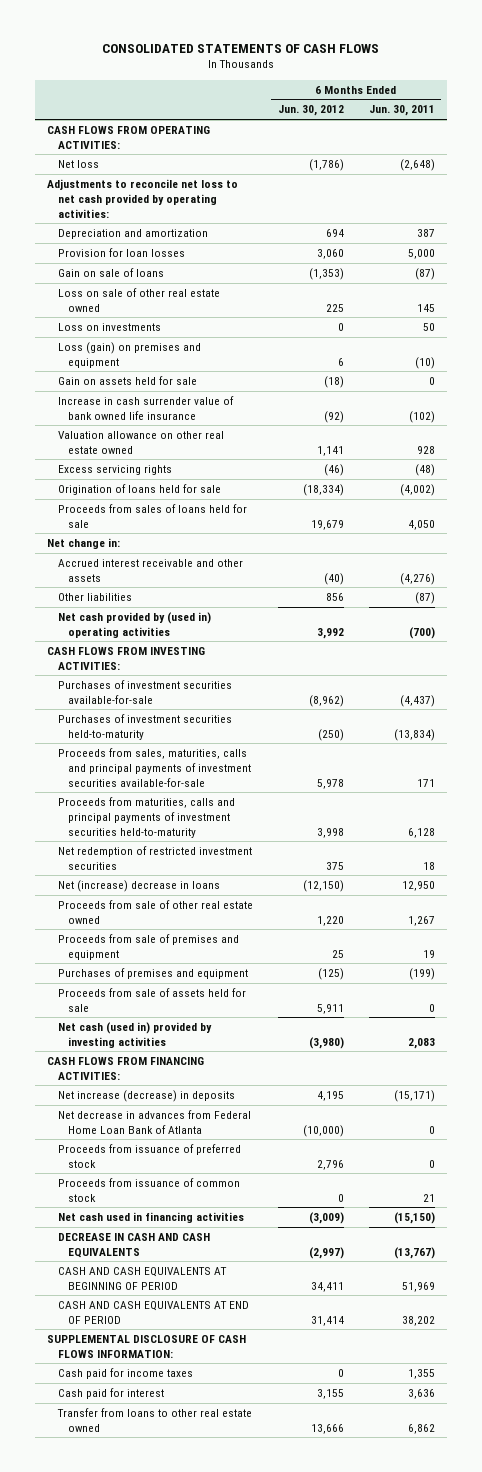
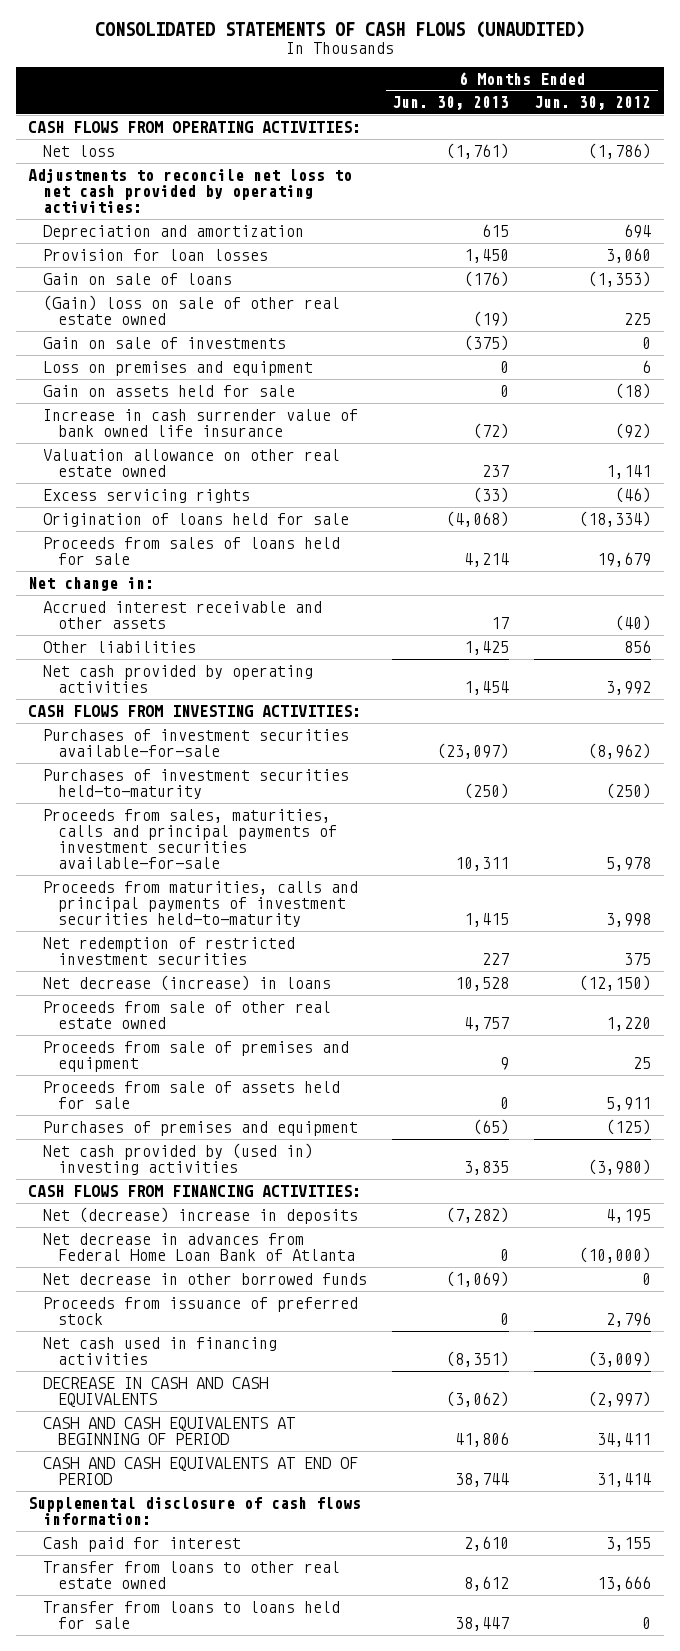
- CONSOLIDATED STATEMENTS OF CASH FLOWS
+ CONSOLIDATED STATEMENTS OF CASH FLOWS (UNAUDITED)
- | 6 Months Ended Jun. 30, 2012 | 6 Months Ended Jun. 30, 2011
+ | 6 Months Ended Jun. 30, 2013 | 6 Months Ended Jun. 30, 2012
- Loss on sale of other real estate owned | 225 | 145
- Loss on investments | 0 | 50
- Loss (gain) on premises and equipment | 6 | (10)
+ (Gain) loss on sale of other real estate owned | (19) | 225
+ Gain on sale of investments | (375) | 0
+ Loss on premises and equipment | 0 | 6
- Net cash provided by (used in) operating activities | 3,992 | (700)
+ Net cash provided by operating activities | 1,454 | 3,992
- Net (increase) decrease in loans | (12,150) | 12,950
+ Net decrease (increase) in loans | 10,528 | (12,150)
- Net cash (used in) provided by investing activities | (3,980) | 2,083
moved down: Purchases of premises and equipment | (65) | (125)
+ Net cash provided by (used in) investing activities | 3,835 | (3,980)
- Net increase (decrease) in deposits | 4,195 | (15,171)
+ Net (decrease) increase in deposits | (7,282) | 4,195
+ Net decrease in other borrowed funds | (1,069) | 0
- Proceeds from issuance of common stock | 0 | 21
- SUPPLEMENTAL DISCLOSURE OF CASH FLOWS INFORMATION:
- Cash paid for income taxes | 0 | 1,355
+ Supplemental disclosure of cash flows information:
+ Transfer from loans to loans held for sale | 38,447 | 0

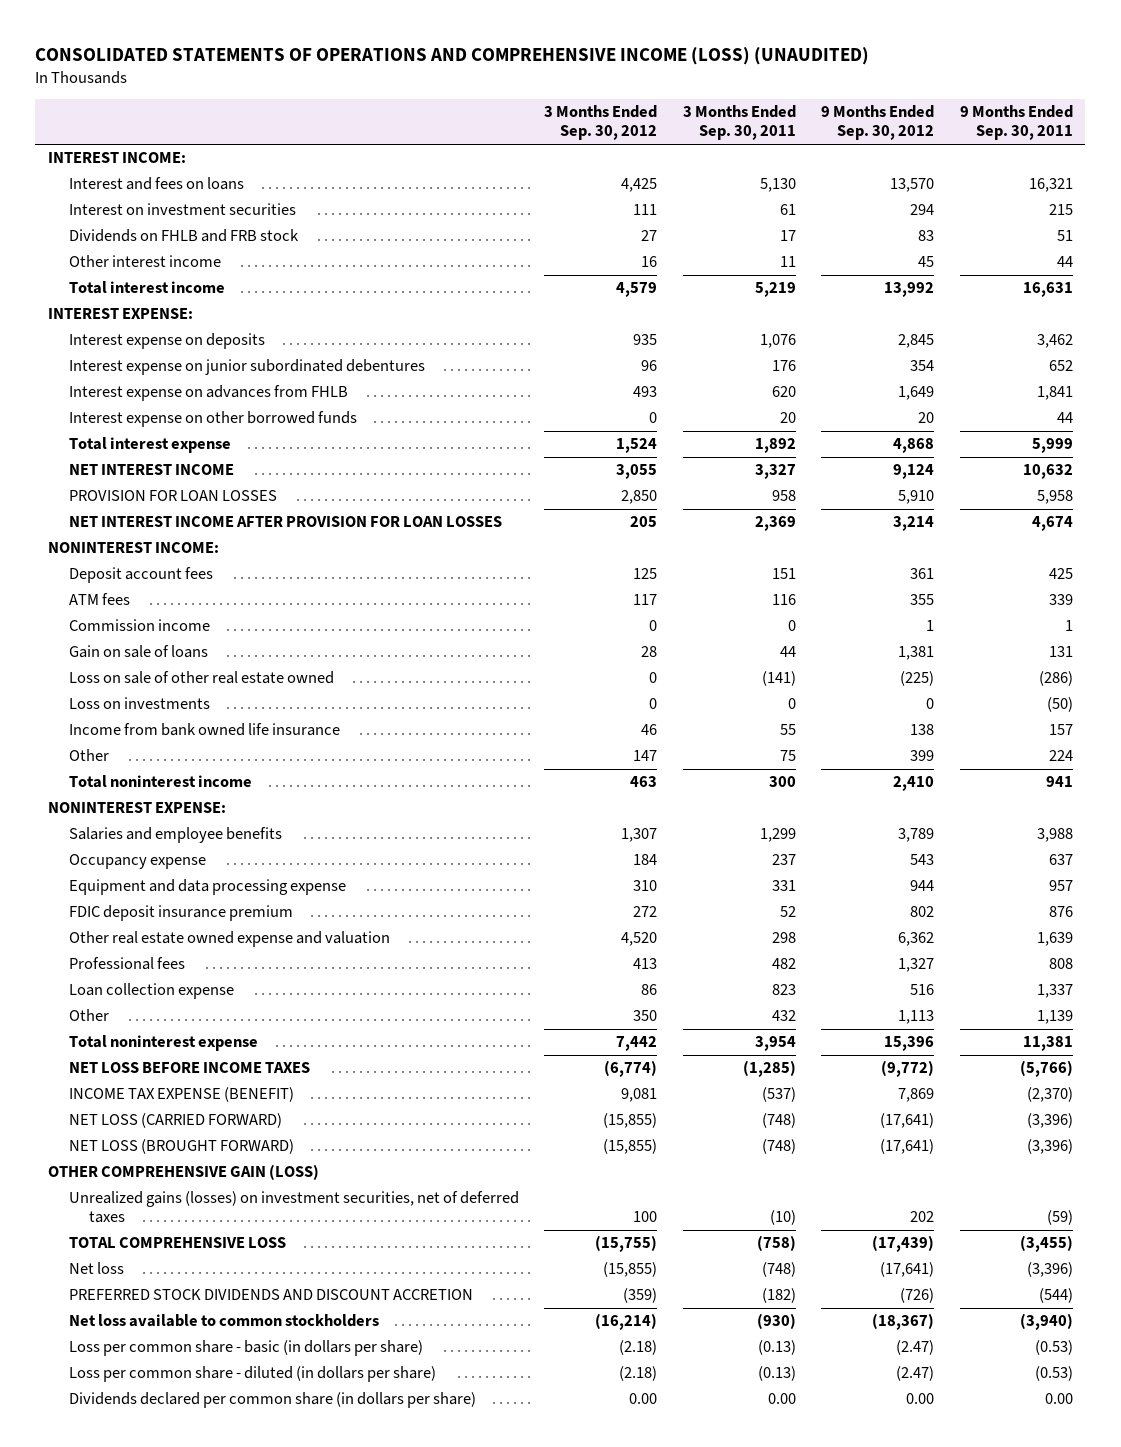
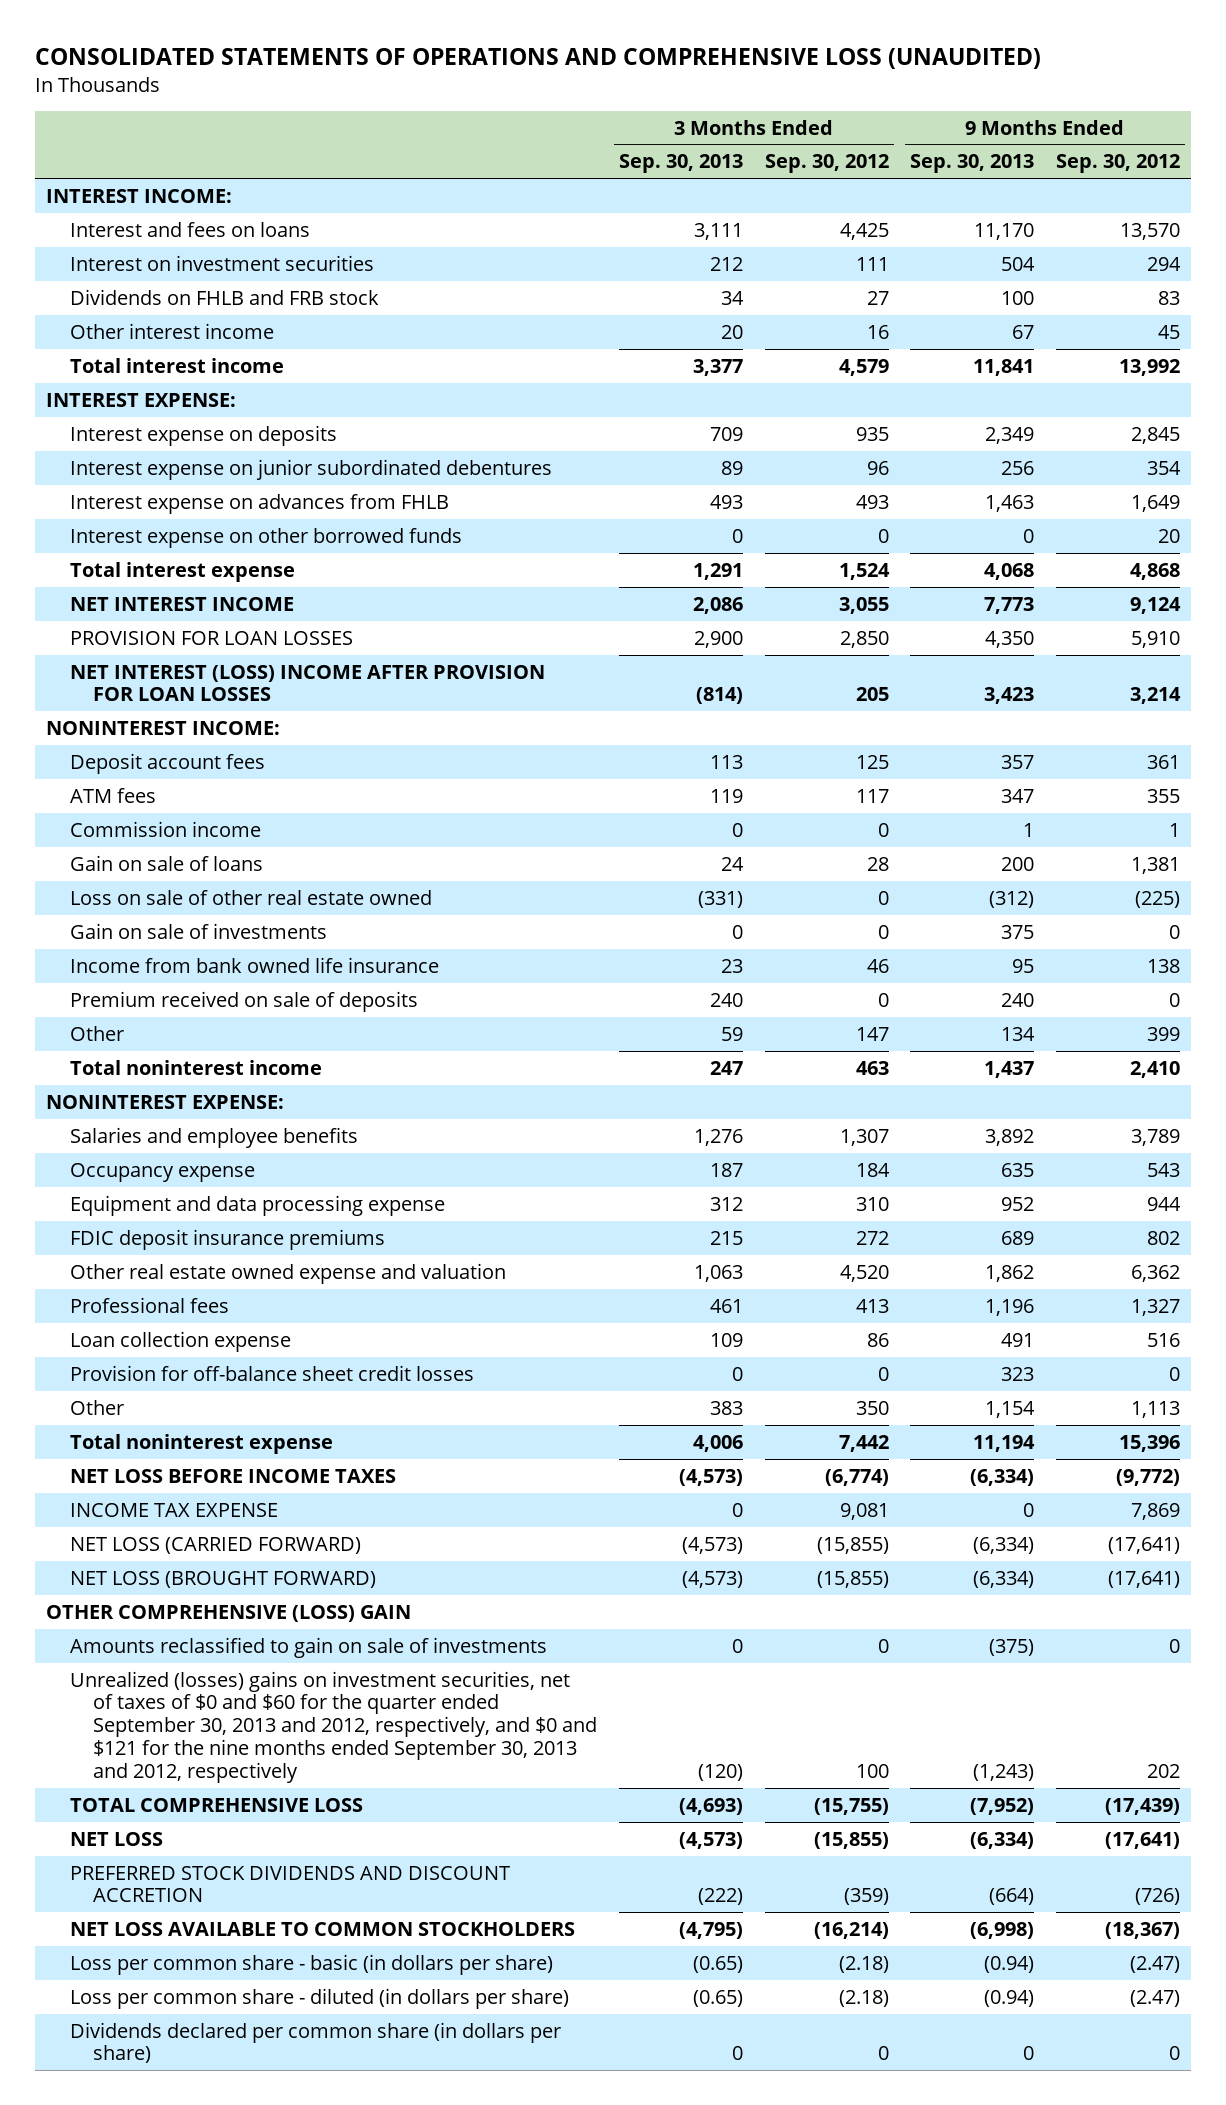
- CONSOLIDATED STATEMENTS OF OPERATIONS AND COMPREHENSIVE INCOME (LOSS) (UNAUDITED)
+ CONSOLIDATED STATEMENTS OF OPERATIONS AND COMPREHENSIVE LOSS (UNAUDITED)
- | 3 Months Ended Sep. 30, 2012 | 3 Months Ended Sep. 30, 2011 | 9 Months Ended Sep. 30, 2012 | 9 Months Ended Sep. 30, 2011
+ | 3 Months Ended Sep. 30, 2013 | 3 Months Ended Sep. 30, 2012 | 9 Months Ended Sep. 30, 2013 | 9 Months Ended Sep. 30, 2012
- NET INTEREST INCOME AFTER PROVISION FOR LOAN LOSSES | 205 | 2,369 | 3,214 | 4,674
+ NET INTEREST (LOSS) INCOME AFTER PROVISION FOR LOAN LOSSES | (814) | 205 | 3,423 | 3,214
- Loss on investments | 0 | 0 | 0 | (50)
+ Gain on sale of investments | 0 | 0 | 375 | 0
+ Premium received on sale of deposits | 240 | 0 | 240 | 0
- FDIC deposit insurance premium | 272 | 52 | 802 | 876
+ FDIC deposit insurance premiums | 215 | 272 | 689 | 802
+ Provision for off-balance sheet credit losses | 0 | 0 | 323 | 0
- INCOME TAX EXPENSE (BENEFIT) | 9,081 | (537) | 7,869 | (2,370)
+ INCOME TAX EXPENSE | 0 | 9,081 | 0 | 7,869
- OTHER COMPREHENSIVE GAIN (LOSS)
- Unrealized gains (losses) on investment securities, net of deferred taxes | 100 | (10) | 202 | (59)
+ OTHER COMPREHENSIVE (LOSS) GAIN
+ Amounts reclassified to gain on sale of investments | 0 | 0 | (375) | 0
+ Unrealized (losses) gains on investment securities, net of taxes of $0 and $60 for the quarter ended September 30, 2013 and 2012, respectively, and $0 and $121 for the nine months ended September 30, 2013 and 2012, respectively | (120) | 100 | (1,243) | 202
- Net loss | (15,855) | (748) | (17,641) | (3,396)
+ NET LOSS | (4,573) | (15,855) | (6,334) | (17,641)
- Net loss available to common stockholders | (16,214) | (930) | (18,367) | (3,940)
+ NET LOSS AVAILABLE TO COMMON STOCKHOLDERS | (4,795) | (16,214) | (6,998) | (18,367)
- Dividends declared per common share (in dollars per share) | 0.00 | 0.00 | 0.00 | 0.00
+ Dividends declared per common share (in dollars per share) | 0 | 0 | 0 | 0

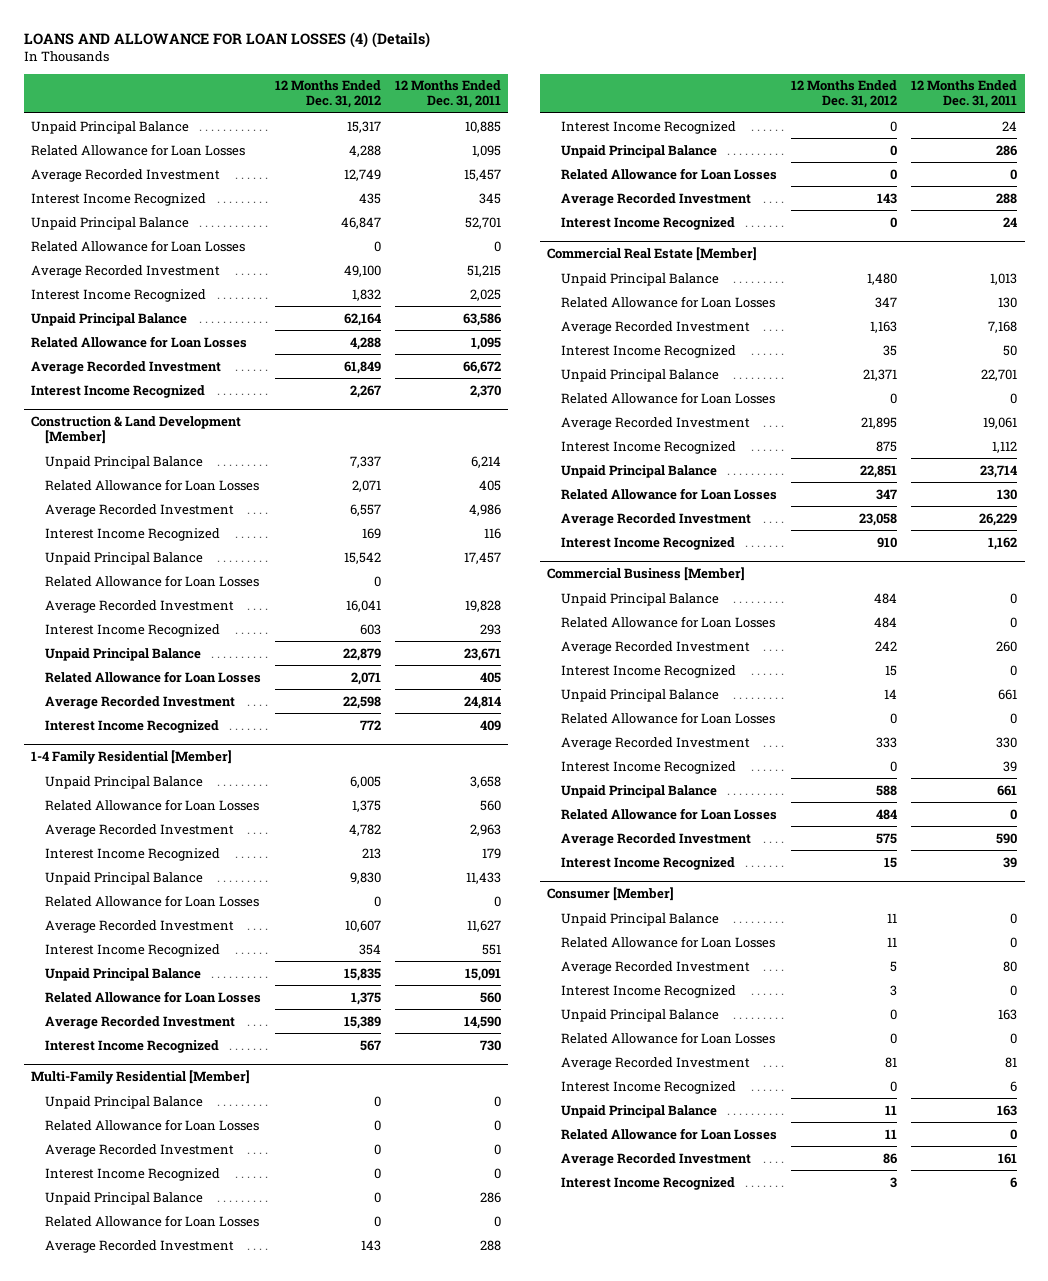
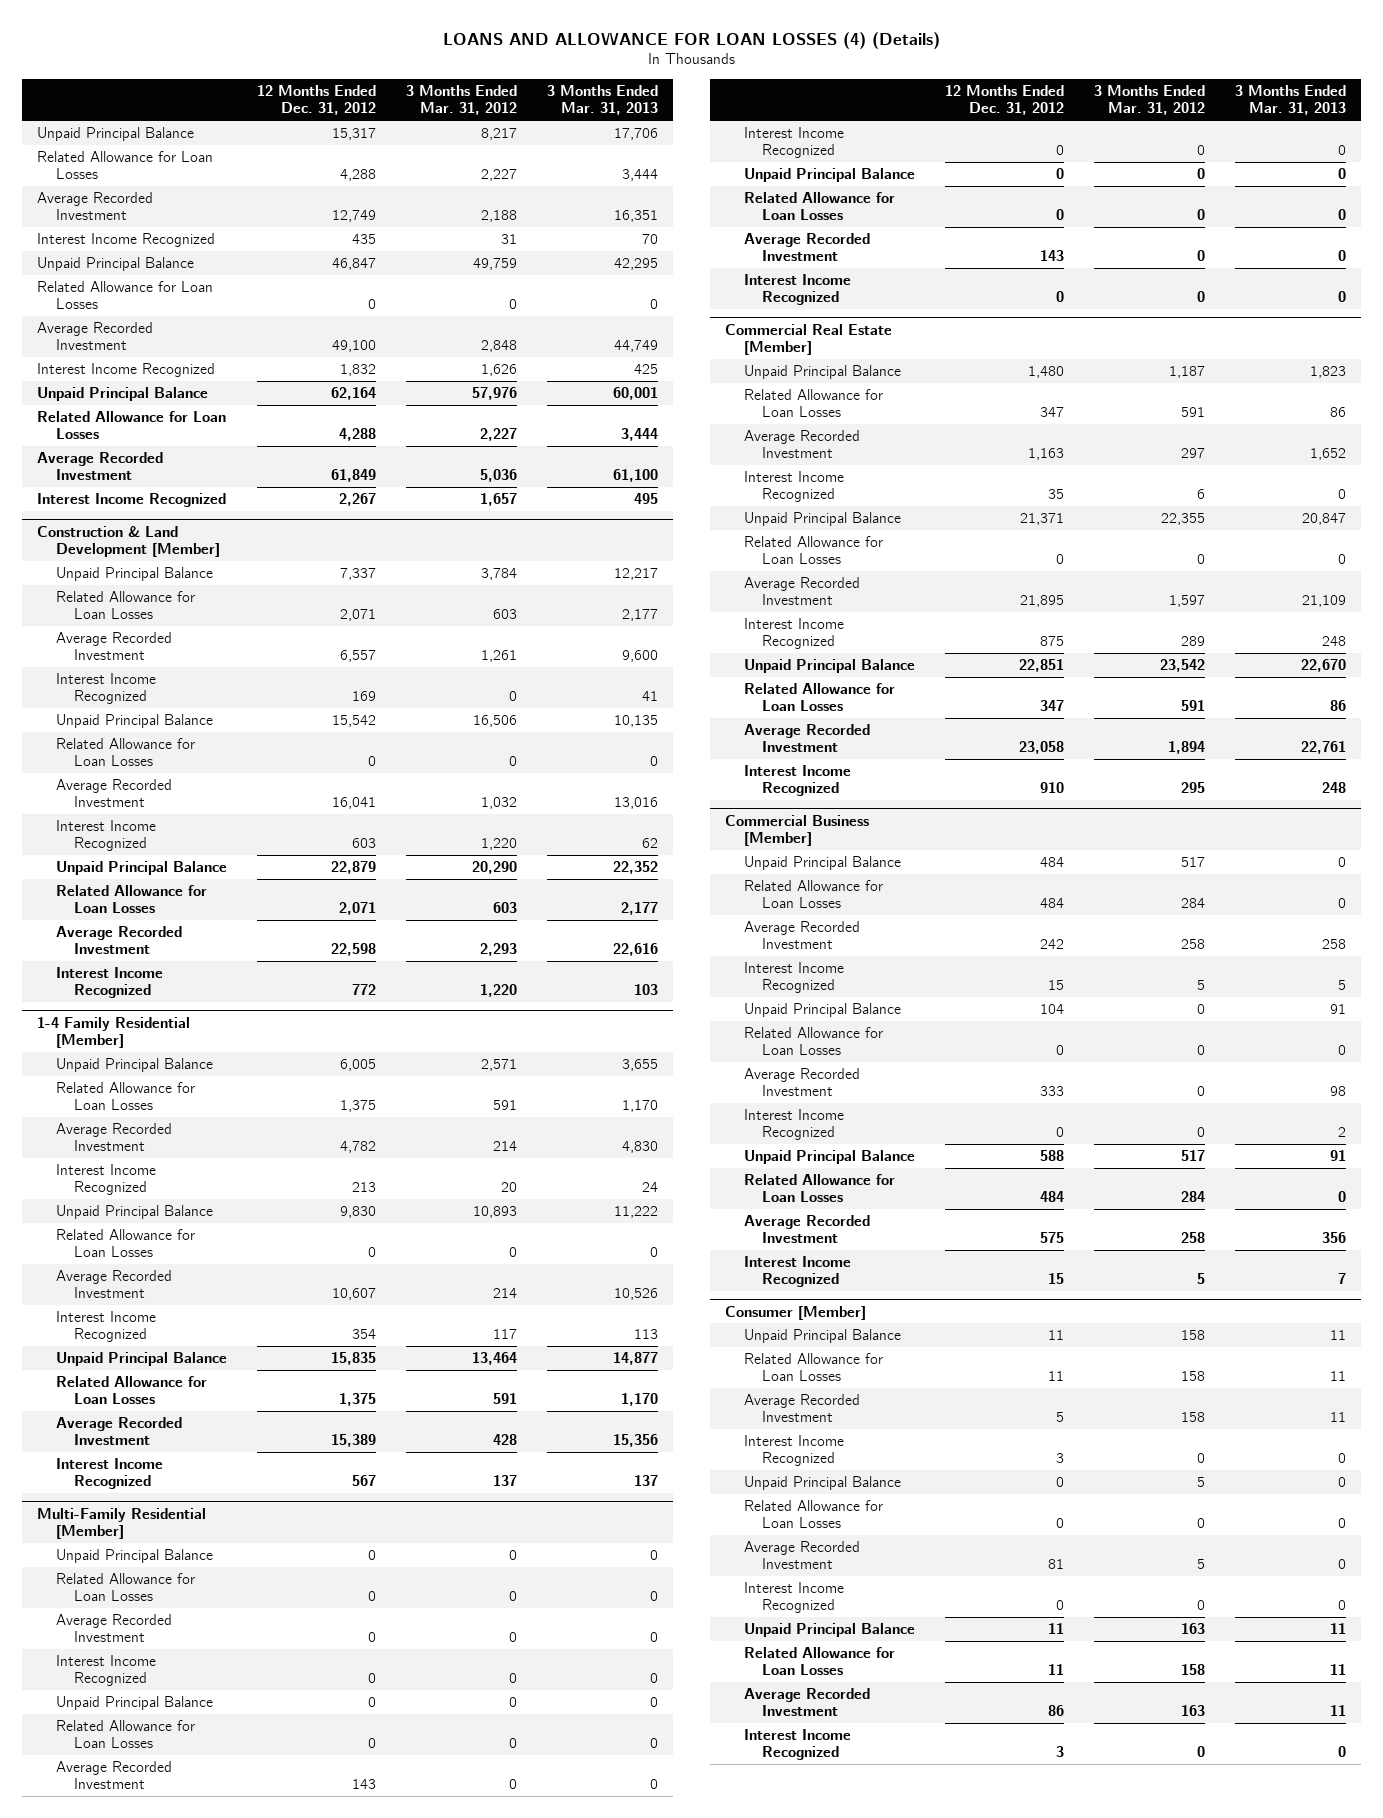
- | 12 Months Ended Dec. 31, 2012 | 12 Months Ended Dec. 31, 2011
+ | 12 Months Ended Dec. 31, 2012 | 3 Months Ended Mar. 31, 2012 | 3 Months Ended Mar. 31, 2013
@ Commercial Business [Member]
- Unpaid Principal Balance | 14 | 661
+ Unpaid Principal Balance | 104 | 0 | 91

